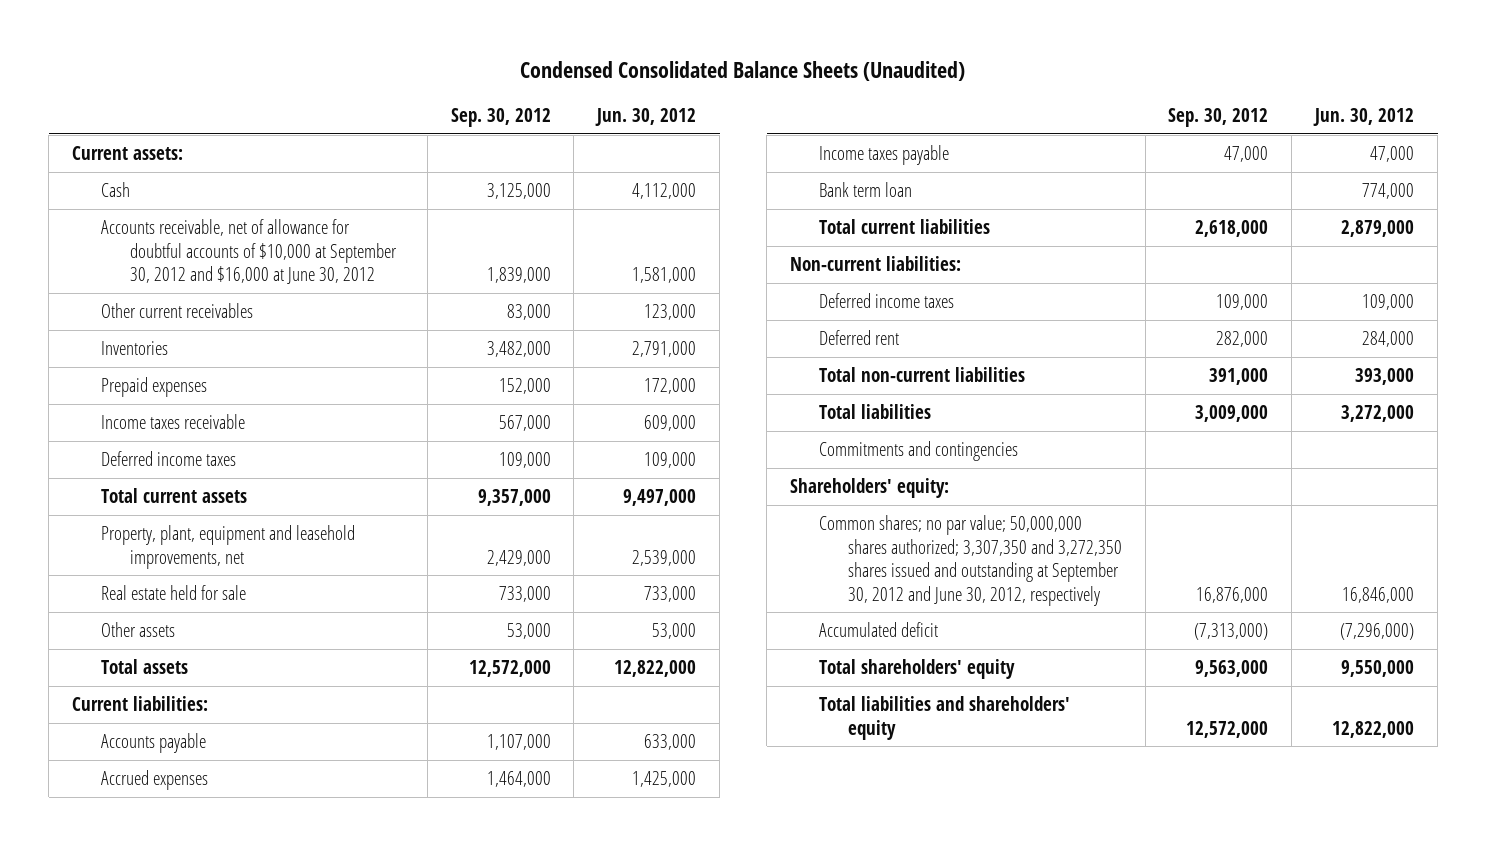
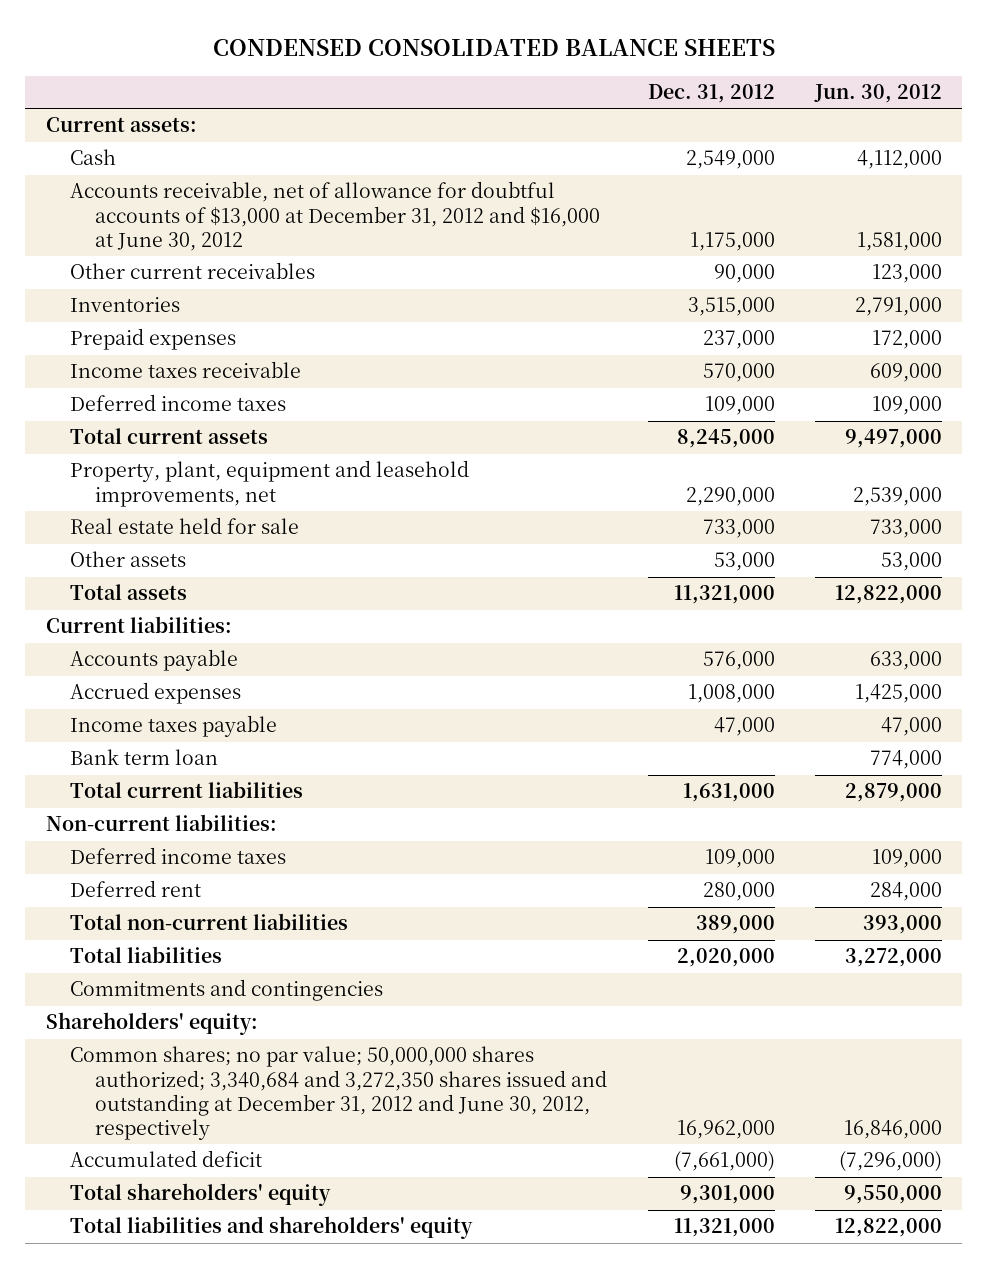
- Condensed Consolidated Balance Sheets (Unaudited)
+ CONDENSED CONSOLIDATED BALANCE SHEETS
- | Sep. 30, 2012 | Jun. 30, 2012
+ | Dec. 31, 2012 | Jun. 30, 2012
- Accounts receivable, net of allowance for doubtful accounts of $10,000 at September 30, 2012 and $16,000 at June 30, 2012 | 1,839,000 | 1,581,000
+ Accounts receivable, net of allowance for doubtful accounts of $13,000 at December 31, 2012 and $16,000 at June 30, 2012 | 1,175,000 | 1,581,000
- Common shares; no par value; 50,000,000 shares authorized; 3,307,350 and 3,272,350 shares issued and outstanding at September 30, 2012 and June 30, 2012, respectively | 16,876,000 | 16,846,000
+ Common shares; no par value; 50,000,000 shares authorized; 3,340,684 and 3,272,350 shares issued and outstanding at December 31, 2012 and June 30, 2012, respectively | 16,962,000 | 16,846,000

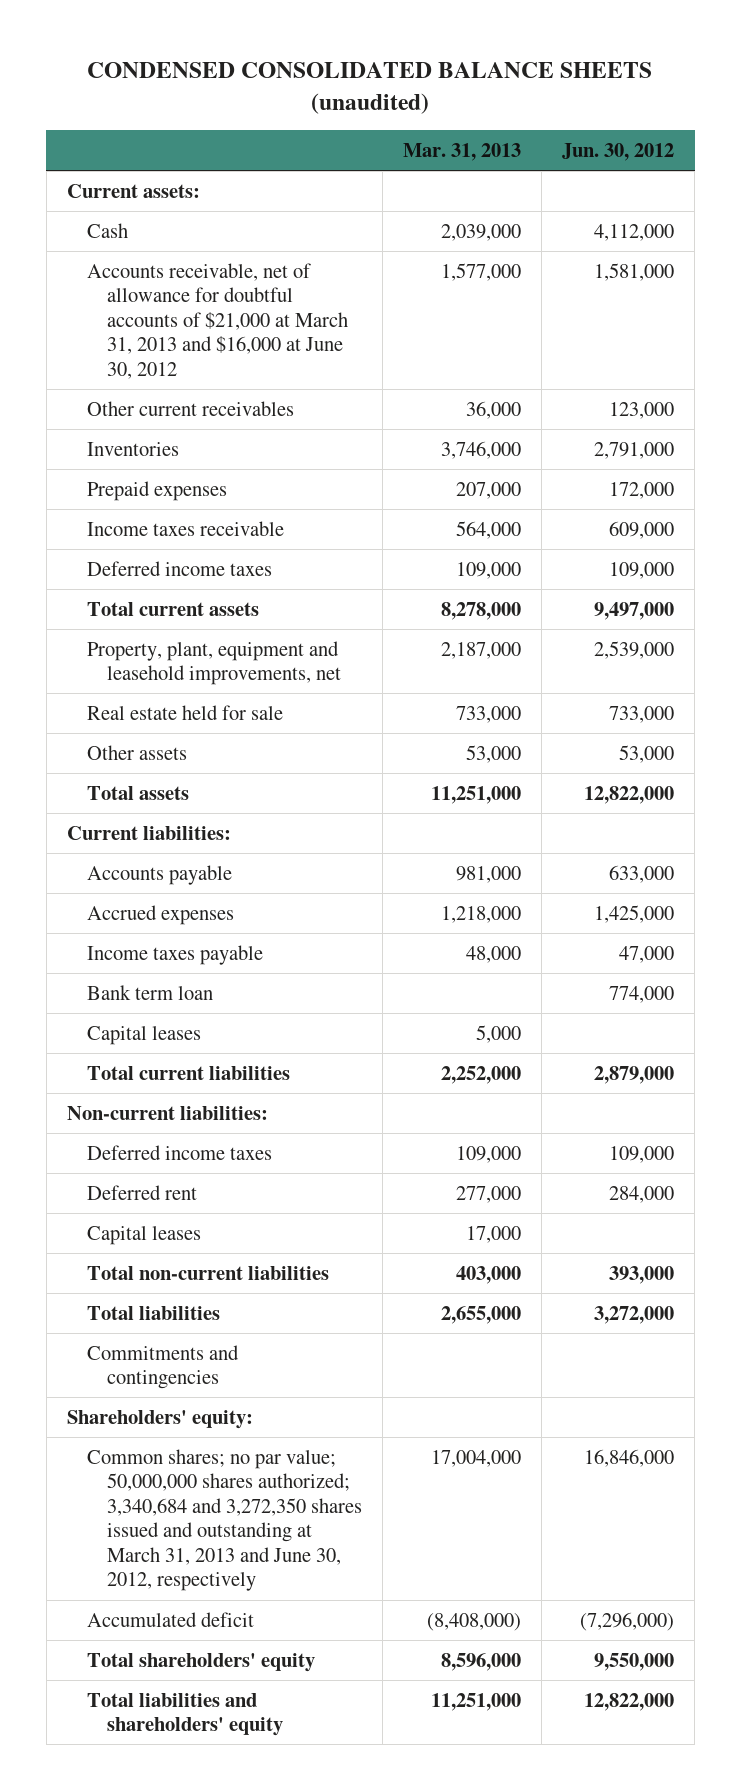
- CONDENSED CONSOLIDATED BALANCE SHEETS
+ CONDENSED CONSOLIDATED BALANCE SHEETS (unaudited)
- | Dec. 31, 2012 | Jun. 30, 2012
+ | Mar. 31, 2013 | Jun. 30, 2012
- Accounts receivable, net of allowance for doubtful accounts of $13,000 at December 31, 2012 and $16,000 at June 30, 2012 | 1,175,000 | 1,581,000
+ Accounts receivable, net of allowance for doubtful accounts of $21,000 at March 31, 2013 and $16,000 at June 30, 2012 | 1,577,000 | 1,581,000
+ Capital leases | 5,000 |
+ Capital leases | 17,000 |
- Common shares; no par value; 50,000,000 shares authorized; 3,340,684 and 3,272,350 shares issued and outstanding at December 31, 2012 and June 30, 2012, respectively | 16,962,000 | 16,846,000
+ Common shares; no par value; 50,000,000 shares authorized; 3,340,684 and 3,272,350 shares issued and outstanding at March 31, 2013 and June 30, 2012, respectively | 17,004,000 | 16,846,000

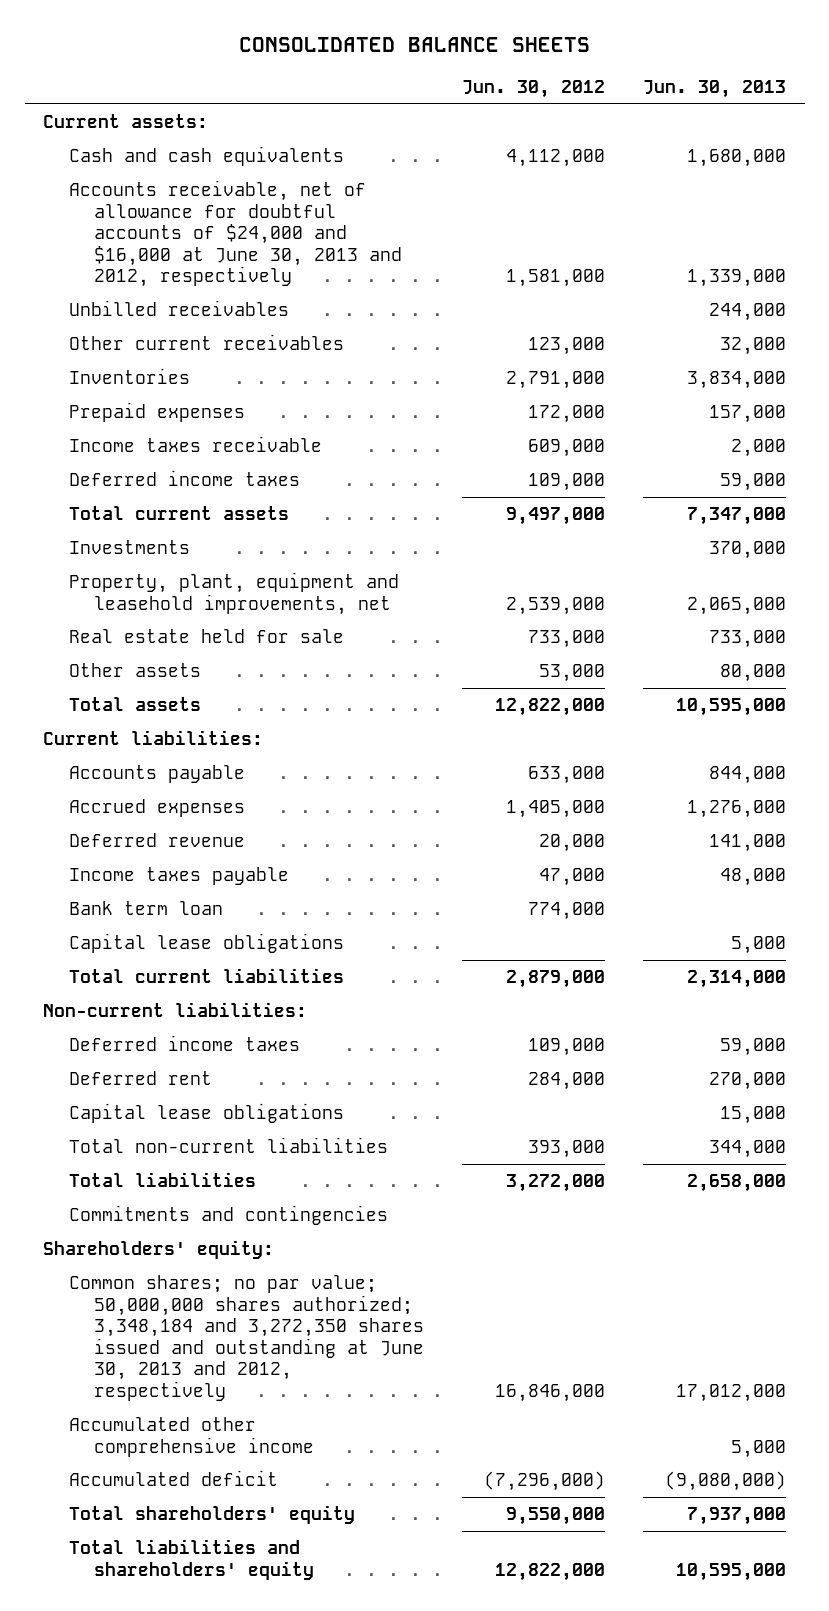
- CONDENSED CONSOLIDATED BALANCE SHEETS (unaudited)
+ CONSOLIDATED BALANCE SHEETS
- | Mar. 31, 2013 | Jun. 30, 2012
+ | Jun. 30, 2012 | Jun. 30, 2013
- Cash | 2,039,000 | 4,112,000
- Accounts receivable, net of allowance for doubtful accounts of $21,000 at March 31, 2013 and $16,000 at June 30, 2012 | 1,577,000 | 1,581,000
+ Cash and cash equivalents | 4,112,000 | 1,680,000
+ Accounts receivable, net of allowance for doubtful accounts of $24,000 and $16,000 at June 30, 2013 and 2012, respectively | 1,581,000 | 1,339,000
+ Unbilled receivables | | 244,000
+ Investments | | 370,000
- Accrued expenses | 1,218,000 | 1,425,000
+ Accrued expenses | 1,405,000 | 1,276,000
+ Deferred revenue | 20,000 | 141,000
- Capital leases | 5,000 |
+ Capital lease obligations | | 5,000
- Capital leases | 17,000 |
+ Capital lease obligations | | 15,000
- Common shares; no par value; 50,000,000 shares authorized; 3,340,684 and 3,272,350 shares issued and outstanding at March 31, 2013 and June 30, 2012, respectively | 17,004,000 | 16,846,000
+ Common shares; no par value; 50,000,000 shares authorized; 3,348,184 and 3,272,350 shares issued and outstanding at June 30, 2013 and 2012, respectively | 16,846,000 | 17,012,000
+ Accumulated other comprehensive income | | 5,000

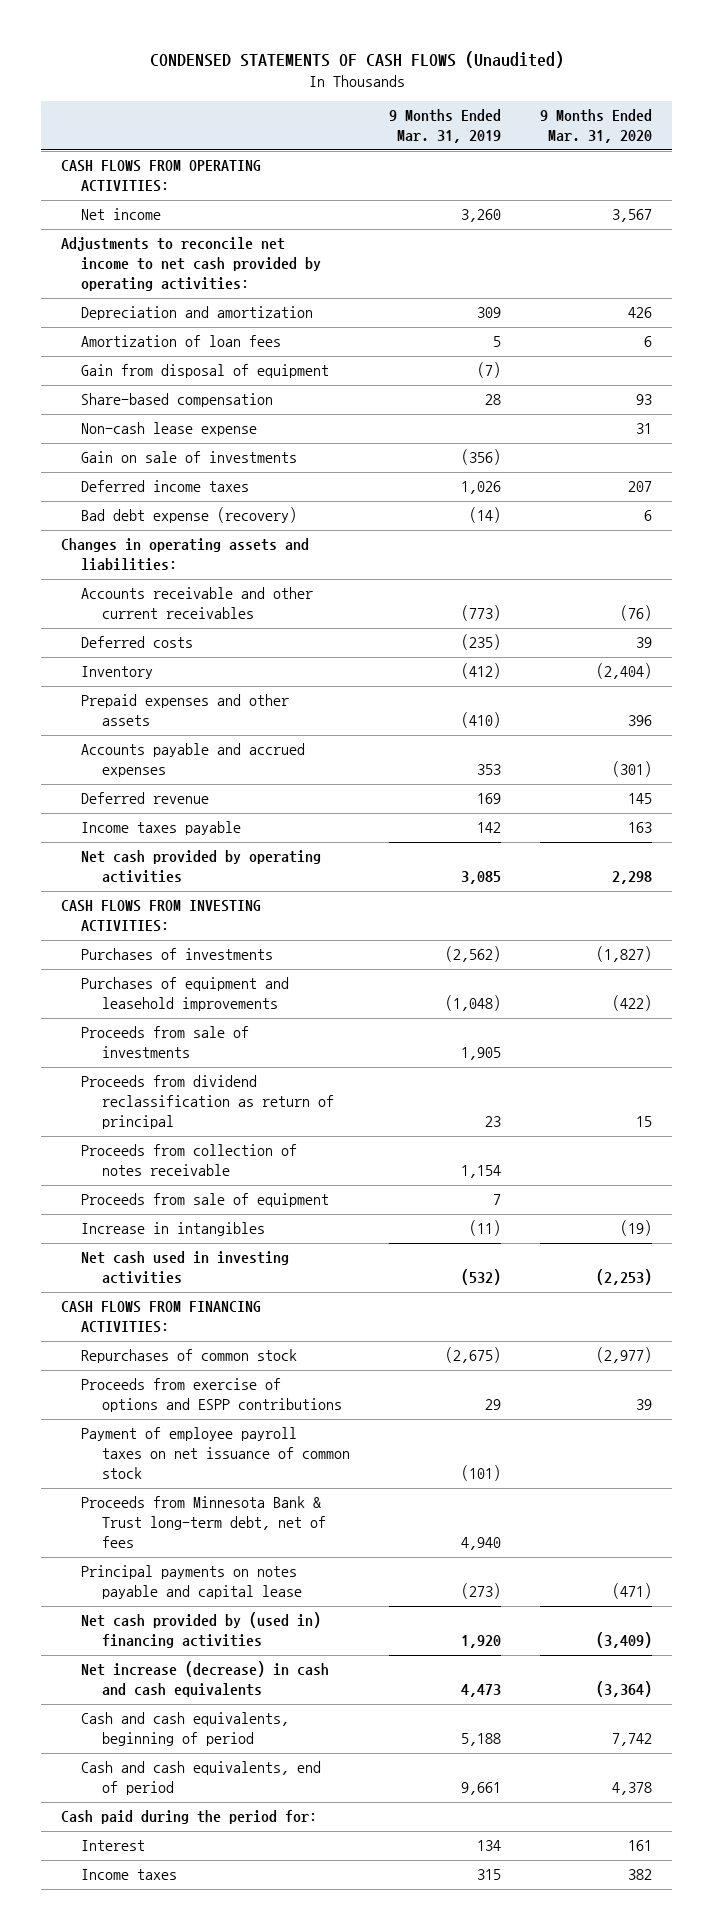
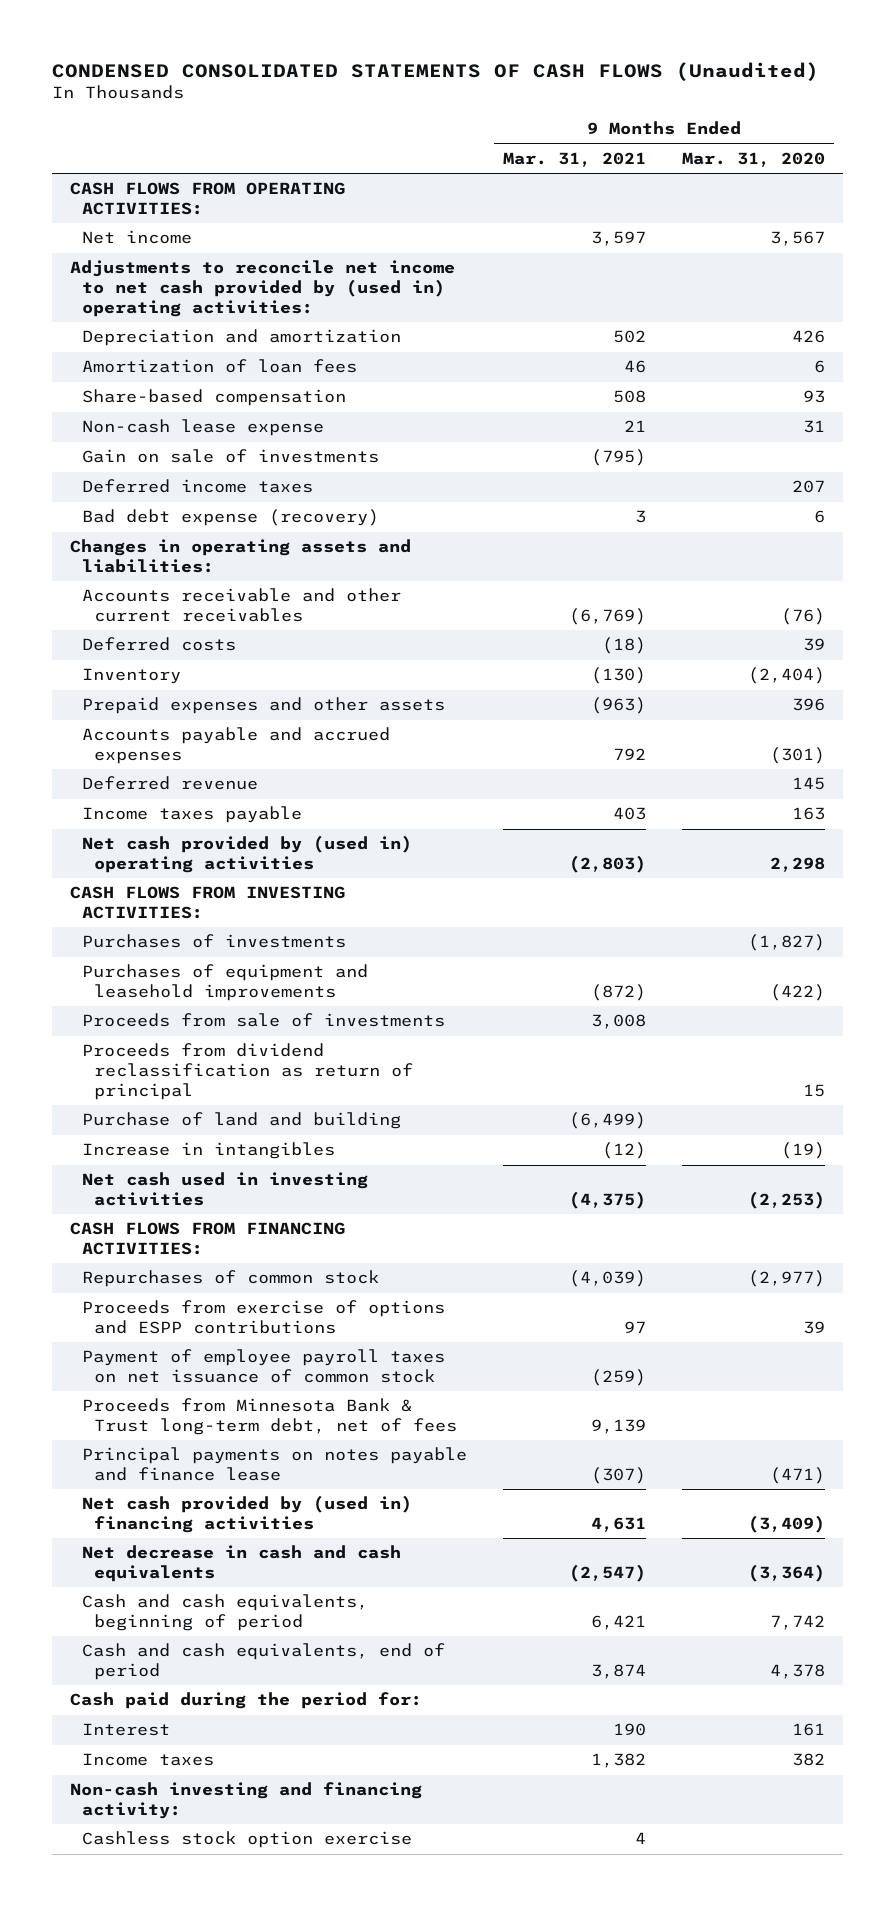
- CONDENSED STATEMENTS OF CASH FLOWS (Unaudited)
+ CONDENSED CONSOLIDATED STATEMENTS OF CASH FLOWS (Unaudited)
- | 9 Months Ended Mar. 31, 2019 | 9 Months Ended Mar. 31, 2020
+ | 9 Months Ended Mar. 31, 2021 | 9 Months Ended Mar. 31, 2020
- Adjustments to reconcile net income to net cash provided by operating activities:
+ Adjustments to reconcile net income to net cash provided by (used in) operating activities:
- Gain from disposal of equipment | (7) |
- Net cash provided by operating activities | 3,085 | 2,298
+ Net cash provided by (used in) operating activities | (2,803) | 2,298
- Proceeds from collection of notes receivable | 1,154 |
- Proceeds from sale of equipment | 7 |
+ Purchase of land and building | (6,499) |
- Principal payments on notes payable and capital lease | (273) | (471)
+ Principal payments on notes payable and finance lease | (307) | (471)
- Net increase (decrease) in cash and cash equivalents | 4,473 | (3,364)
+ Net decrease in cash and cash equivalents | (2,547) | (3,364)
+ Non-cash investing and financing activity:
+ Cashless stock option exercise | 4 |

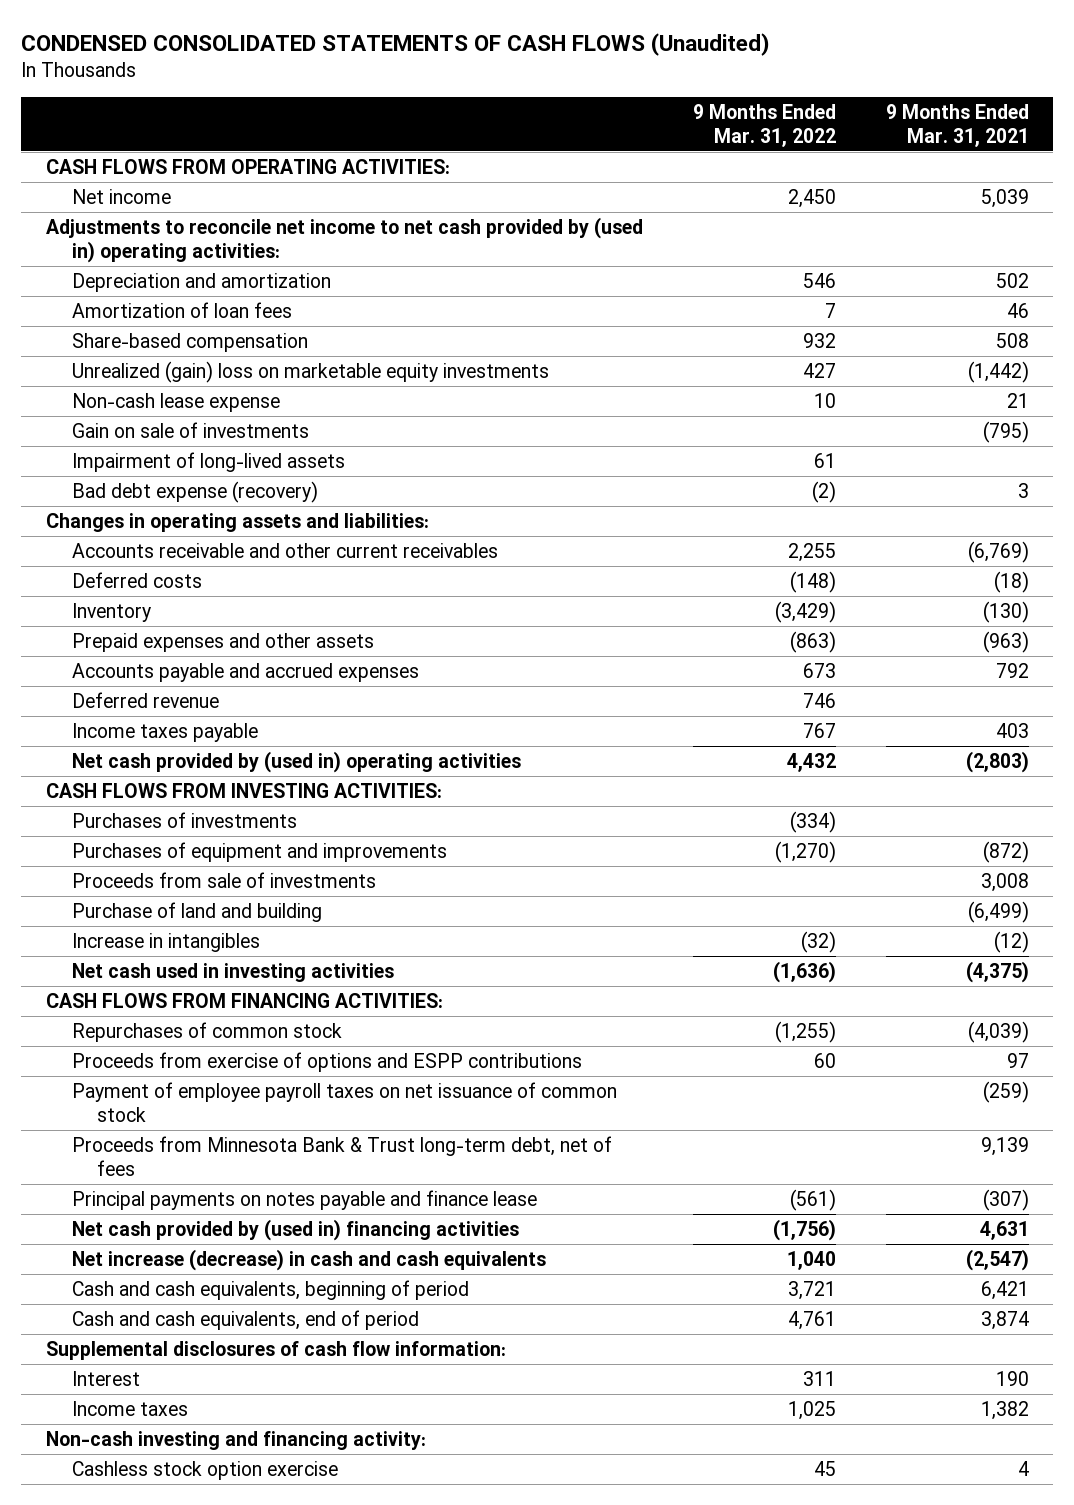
- | 9 Months Ended Mar. 31, 2021 | 9 Months Ended Mar. 31, 2020
+ | 9 Months Ended Mar. 31, 2022 | 9 Months Ended Mar. 31, 2021
- Net income | 3,597 | 3,567
+ Net income | 2,450 | 5,039
+ Unrealized (gain) loss on marketable equity investments | 427 | (1,442)
- Deferred income taxes | | 207
+ Impairment of long-lived assets | 61 |
- Purchases of equipment and leasehold improvements | (872) | (422)
+ Purchases of equipment and improvements | (1,270) | (872)
- Proceeds from dividend reclassification as return of principal | | 15
- Net decrease in cash and cash equivalents | (2,547) | (3,364)
+ Net increase (decrease) in cash and cash equivalents | 1,040 | (2,547)
- Cash paid during the period for:
+ Supplemental disclosures of cash flow information:

